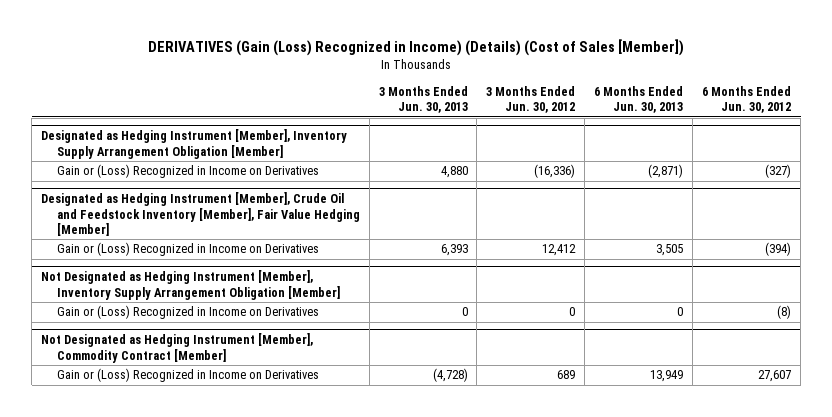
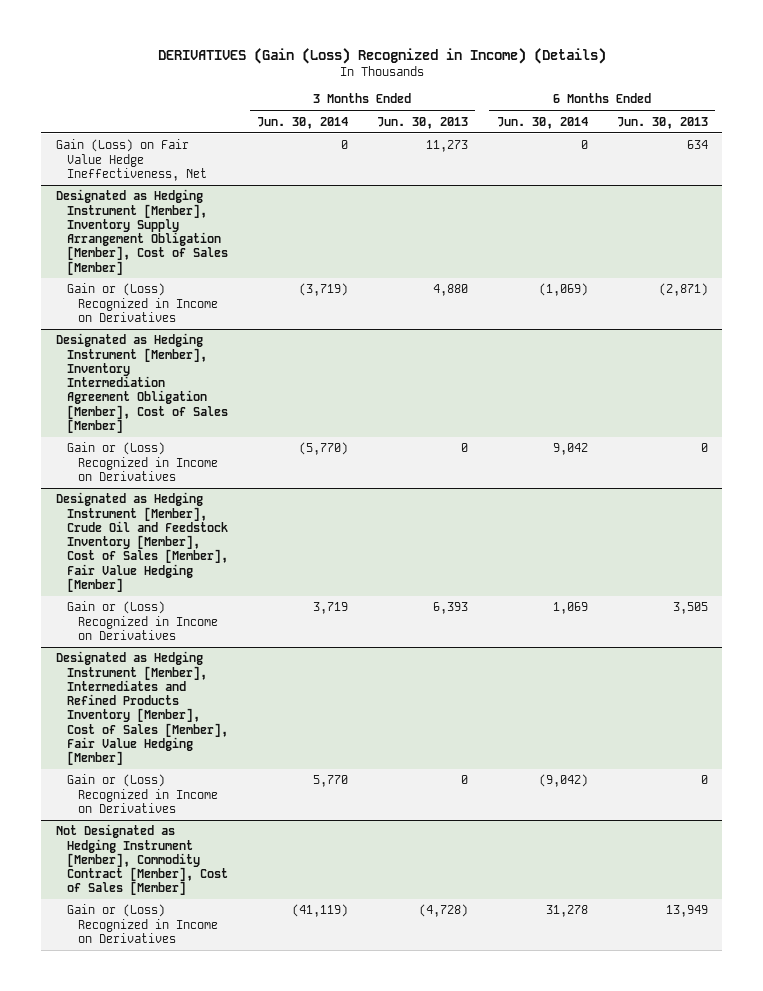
- DERIVATIVES (Gain (Loss) Recognized in Income) (Details) (Cost of Sales [Member])
+ DERIVATIVES (Gain (Loss) Recognized in Income) (Details)
- | 3 Months Ended Jun. 30, 2013 | 3 Months Ended Jun. 30, 2012 | 6 Months Ended Jun. 30, 2013 | 6 Months Ended Jun. 30, 2012
+ | 3 Months Ended Jun. 30, 2014 | 3 Months Ended Jun. 30, 2013 | 6 Months Ended Jun. 30, 2014 | 6 Months Ended Jun. 30, 2013
- Designated as Hedging Instrument [Member], Inventory Supply Arrangement Obligation [Member]
+ Gain (Loss) on Fair Value Hedge Ineffectiveness, Net | 0 | 11,273 | 0 | 634
+ Designated as Hedging Instrument [Member], Inventory Supply Arrangement Obligation [Member], Cost of Sales [Member]
- Designated as Hedging Instrument [Member], Crude Oil and Feedstock Inventory [Member], Fair Value Hedging [Member]
+ Designated as Hedging Instrument [Member], Inventory Intermediation Agreement Obligation [Member], Cost of Sales [Member]
+ Gain or (Loss) Recognized in Income on Derivatives | (5,770) | 0 | 9,042 | 0
+ Designated as Hedging Instrument [Member], Crude Oil and Feedstock Inventory [Member], Cost of Sales [Member], Fair Value Hedging [Member]
- Not Designated as Hedging Instrument [Member], Inventory Supply Arrangement Obligation [Member]
+ Designated as Hedging Instrument [Member], Intermediates and Refined Products Inventory [Member], Cost of Sales [Member], Fair Value Hedging [Member]
- Not Designated as Hedging Instrument [Member], Commodity Contract [Member]
+ Not Designated as Hedging Instrument [Member], Commodity Contract [Member], Cost of Sales [Member]

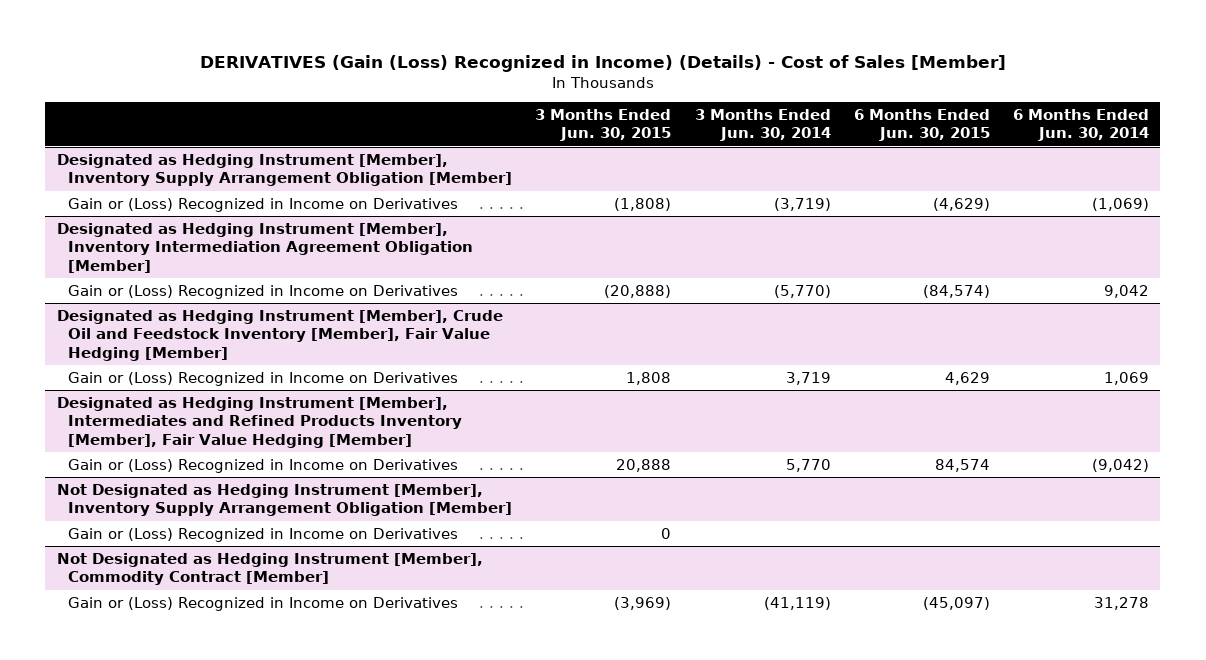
- DERIVATIVES (Gain (Loss) Recognized in Income) (Details)
+ DERIVATIVES (Gain (Loss) Recognized in Income) (Details) - Cost of Sales [Member]
- | 3 Months Ended Jun. 30, 2014 | 3 Months Ended Jun. 30, 2013 | 6 Months Ended Jun. 30, 2014 | 6 Months Ended Jun. 30, 2013
+ | 3 Months Ended Jun. 30, 2015 | 3 Months Ended Jun. 30, 2014 | 6 Months Ended Jun. 30, 2015 | 6 Months Ended Jun. 30, 2014
- Gain (Loss) on Fair Value Hedge Ineffectiveness, Net | 0 | 11,273 | 0 | 634
- Designated as Hedging Instrument [Member], Inventory Supply Arrangement Obligation [Member], Cost of Sales [Member]
+ Designated as Hedging Instrument [Member], Inventory Supply Arrangement Obligation [Member]
- Designated as Hedging Instrument [Member], Inventory Intermediation Agreement Obligation [Member], Cost of Sales [Member]
+ Designated as Hedging Instrument [Member], Inventory Intermediation Agreement Obligation [Member]
- Designated as Hedging Instrument [Member], Crude Oil and Feedstock Inventory [Member], Cost of Sales [Member], Fair Value Hedging [Member]
+ Designated as Hedging Instrument [Member], Crude Oil and Feedstock Inventory [Member], Fair Value Hedging [Member]
- Designated as Hedging Instrument [Member], Intermediates and Refined Products Inventory [Member], Cost of Sales [Member], Fair Value Hedging [Member]
+ Designated as Hedging Instrument [Member], Intermediates and Refined Products Inventory [Member], Fair Value Hedging [Member]
- Not Designated as Hedging Instrument [Member], Commodity Contract [Member], Cost of Sales [Member]
+ Not Designated as Hedging Instrument [Member], Inventory Supply Arrangement Obligation [Member]
+ Gain or (Loss) Recognized in Income on Derivatives | 0 | | |
+ Not Designated as Hedging Instrument [Member], Commodity Contract [Member]

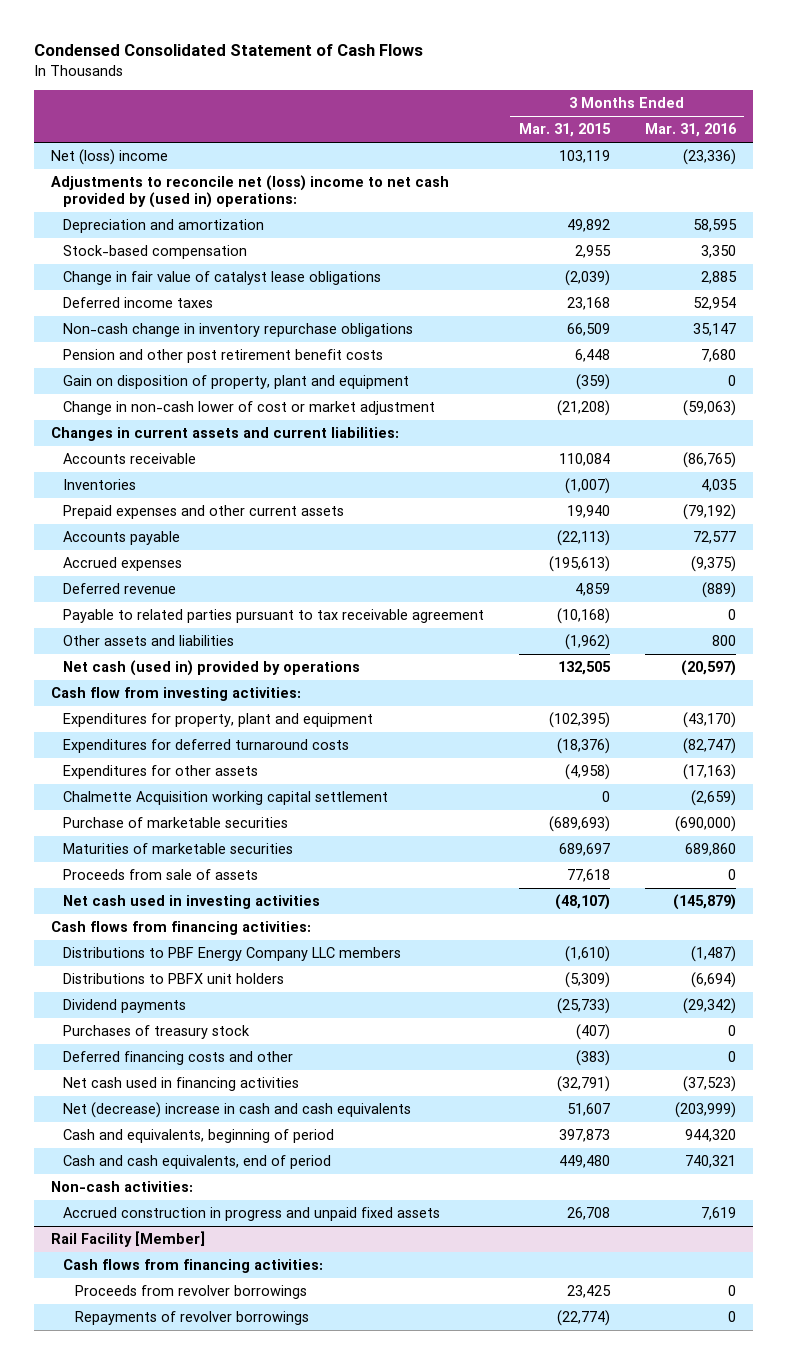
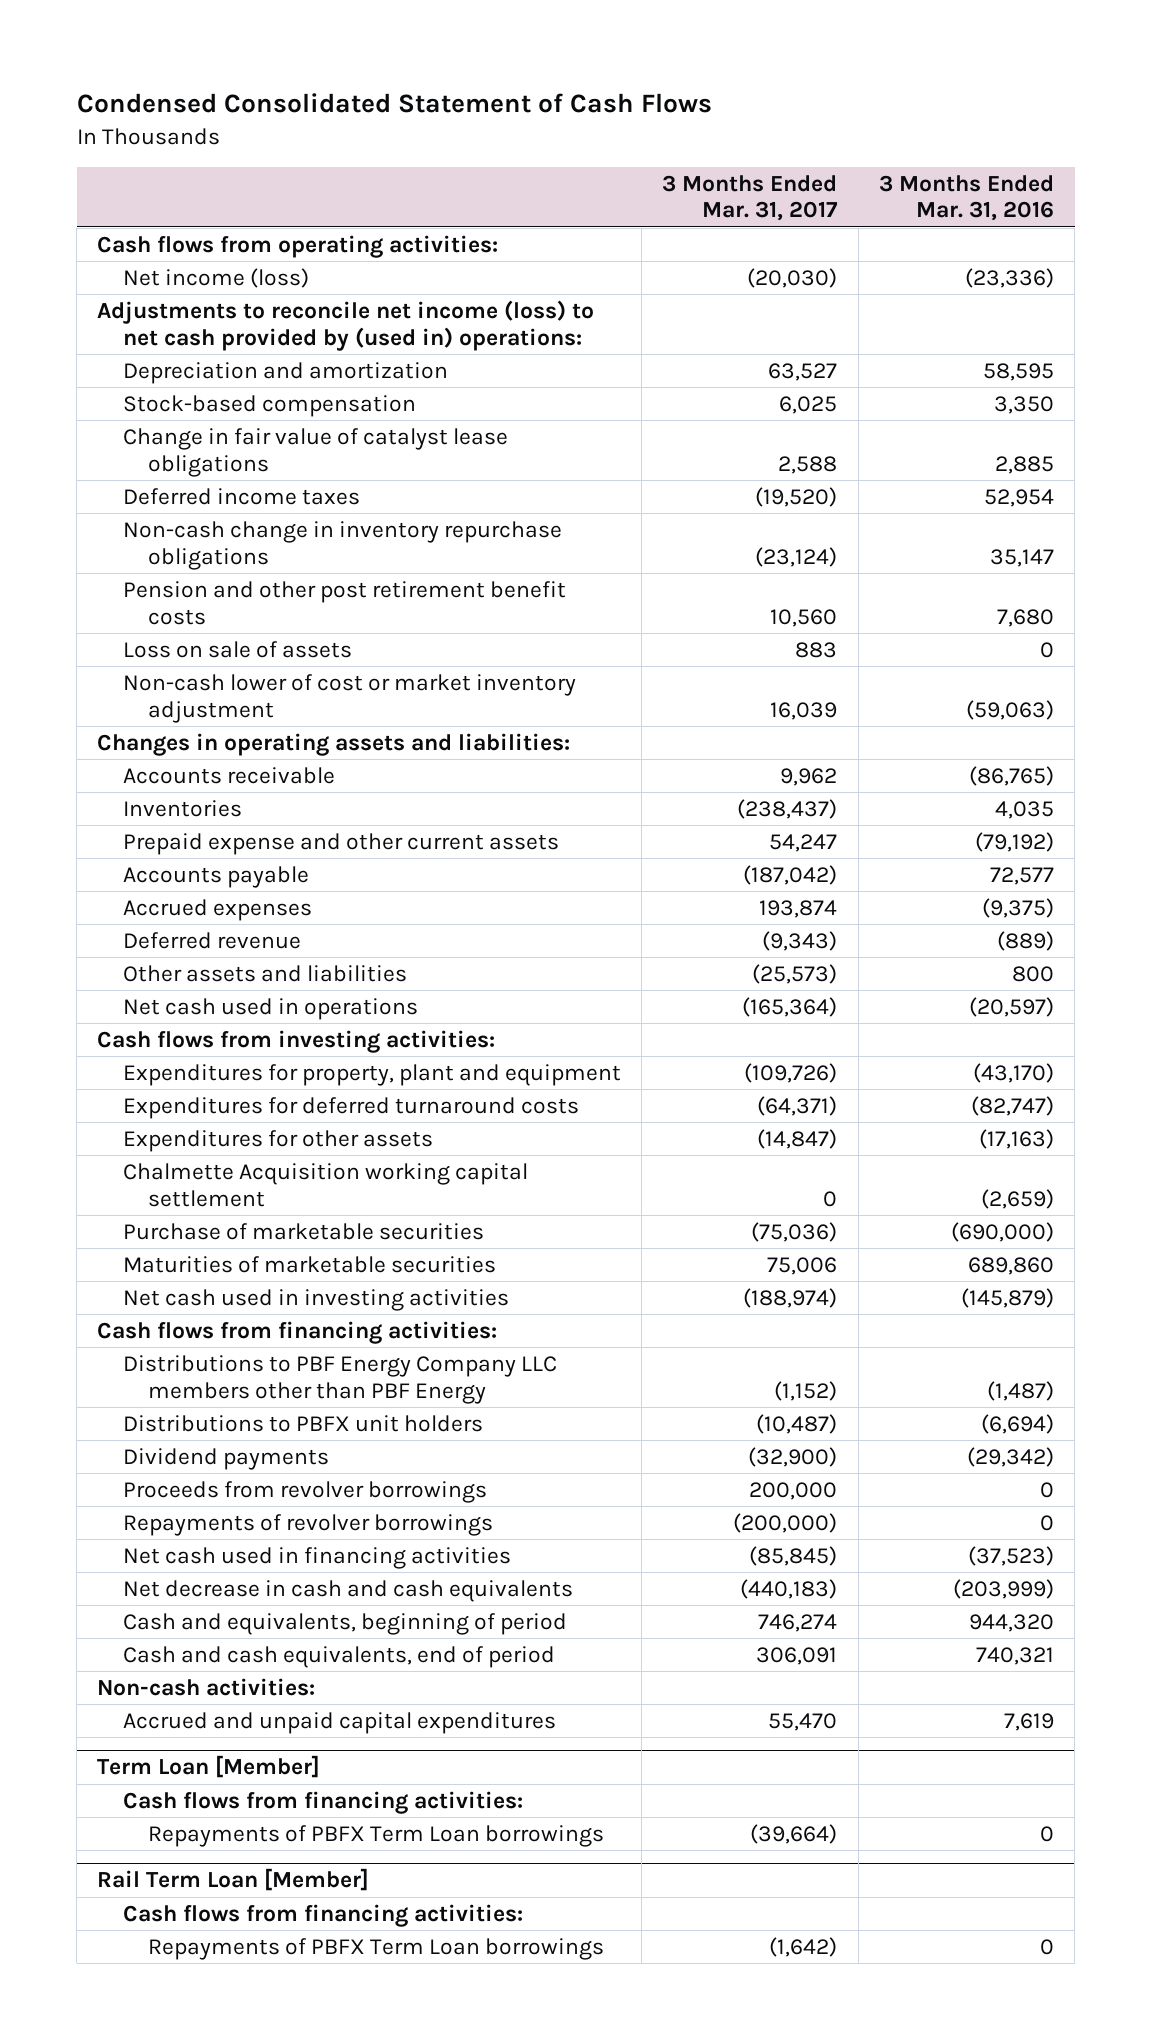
- | 3 Months Ended Mar. 31, 2015 | 3 Months Ended Mar. 31, 2016
+ | 3 Months Ended Mar. 31, 2017 | 3 Months Ended Mar. 31, 2016
- Net (loss) income | 103,119 | (23,336)
- Adjustments to reconcile net (loss) income to net cash provided by (used in) operations:
+ Cash flows from operating activities:
+ Net income (loss) | (20,030) | (23,336)
+ Adjustments to reconcile net income (loss) to net cash provided by (used in) operations:
- Gain on disposition of property, plant and equipment | (359) | 0
- Change in non-cash lower of cost or market adjustment | (21,208) | (59,063)
- Changes in current assets and current liabilities:
+ Loss on sale of assets | 883 | 0
+ Non-cash lower of cost or market inventory adjustment | 16,039 | (59,063)
+ Changes in operating assets and liabilities:
- Prepaid expenses and other current assets | 19,940 | (79,192)
+ Prepaid expense and other current assets | 54,247 | (79,192)
- Payable to related parties pursuant to tax receivable agreement | (10,168) | 0
- Net cash (used in) provided by operations | 132,505 | (20,597)
- Cash flow from investing activities:
+ Net cash used in operations | (165,364) | (20,597)
+ Cash flows from investing activities:
- Proceeds from sale of assets | 77,618 | 0
- Distributions to PBF Energy Company LLC members | (1,610) | (1,487)
+ Distributions to PBF Energy Company LLC members other than PBF Energy | (1,152) | (1,487)
- Purchases of treasury stock | (407) | 0
- Deferred financing costs and other | (383) | 0
+ Proceeds from revolver borrowings | 200,000 | 0
+ Repayments of revolver borrowings | (200,000) | 0
- Net (decrease) increase in cash and cash equivalents | 51,607 | (203,999)
+ Net decrease in cash and cash equivalents | (440,183) | (203,999)
- Accrued construction in progress and unpaid fixed assets | 26,708 | 7,619
- Rail Facility [Member]
+ Accrued and unpaid capital expenditures | 55,470 | 7,619
+ Term Loan [Member]
- Proceeds from revolver borrowings | 23,425 | 0
- Repayments of revolver borrowings | (22,774) | 0
+ Repayments of PBFX Term Loan borrowings | (39,664) | 0
+ Rail Term Loan [Member]
+ Cash flows from financing activities:
+ Repayments of PBFX Term Loan borrowings | (1,642) | 0

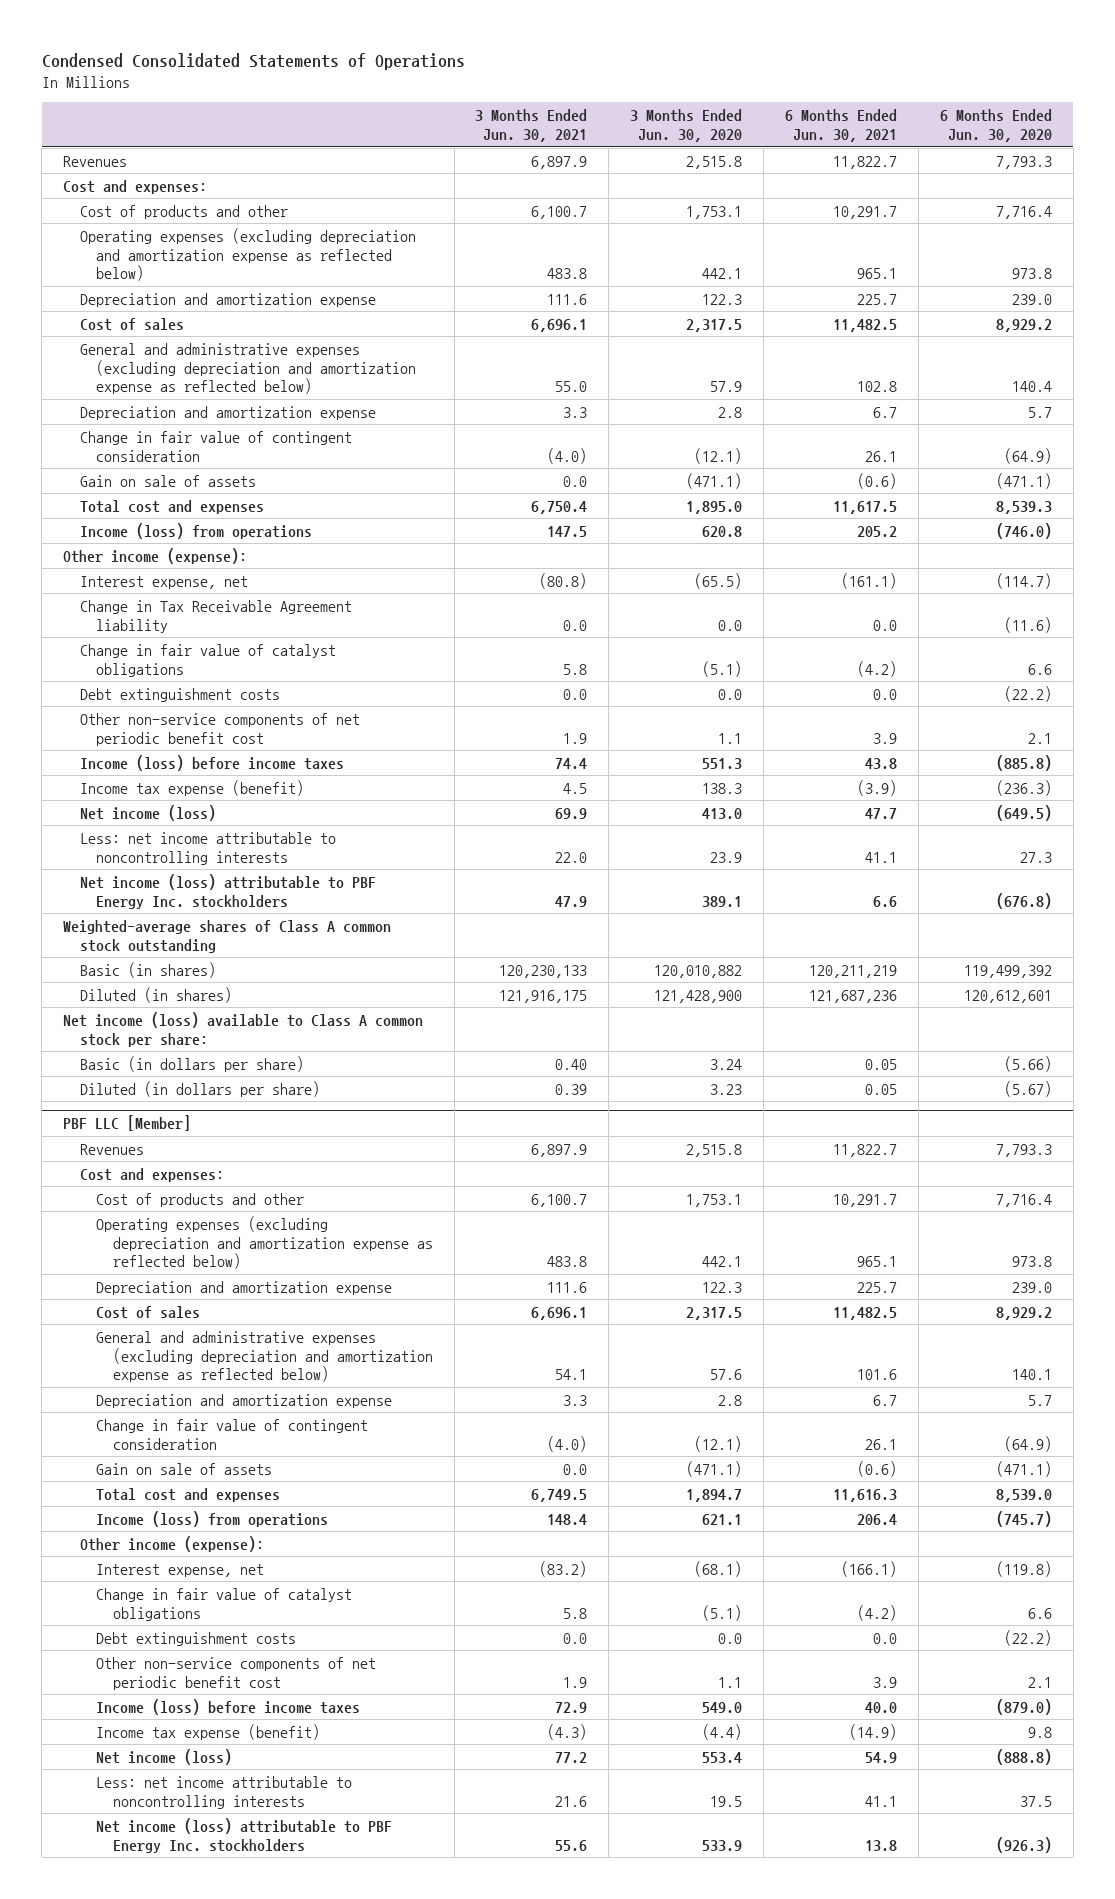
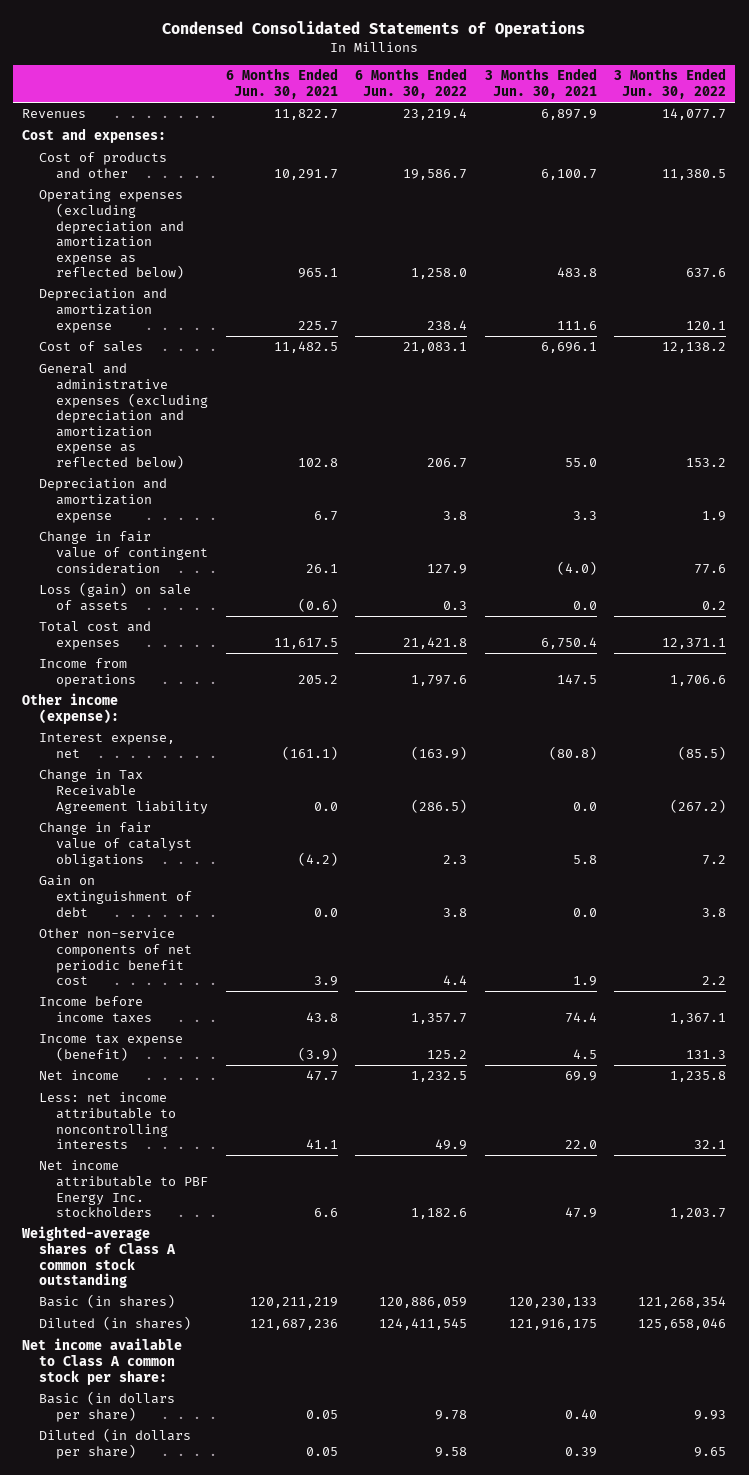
- | 3 Months Ended Jun. 30, 2021 | 3 Months Ended Jun. 30, 2020 | 6 Months Ended Jun. 30, 2021 | 6 Months Ended Jun. 30, 2020
+ | 6 Months Ended Jun. 30, 2021 | 6 Months Ended Jun. 30, 2022 | 3 Months Ended Jun. 30, 2021 | 3 Months Ended Jun. 30, 2022
- Gain on sale of assets | 0.0 | (471.1) | (0.6) | (471.1)
+ Loss (gain) on sale of assets | (0.6) | 0.3 | 0.0 | 0.2
- Income (loss) from operations | 147.5 | 620.8 | 205.2 | (746.0)
+ Income from operations | 205.2 | 1,797.6 | 147.5 | 1,706.6
- Debt extinguishment costs | 0.0 | 0.0 | 0.0 | (22.2)
+ Gain on extinguishment of debt | 0.0 | 3.8 | 0.0 | 3.8
- Income (loss) before income taxes | 74.4 | 551.3 | 43.8 | (885.8)
+ Income before income taxes | 43.8 | 1,357.7 | 74.4 | 1,367.1
- Net income (loss) | 69.9 | 413.0 | 47.7 | (649.5)
+ Net income | 47.7 | 1,232.5 | 69.9 | 1,235.8
- Net income (loss) attributable to PBF Energy Inc. stockholders | 47.9 | 389.1 | 6.6 | (676.8)
+ Net income attributable to PBF Energy Inc. stockholders | 6.6 | 1,182.6 | 47.9 | 1,203.7
- Net income (loss) available to Class A common stock per share:
+ Net income available to Class A common stock per share:
- PBF LLC [Member]
- Revenues | 6,897.9 | 2,515.8 | 11,822.7 | 7,793.3
- Cost and expenses:
- Cost of products and other | 6,100.7 | 1,753.1 | 10,291.7 | 7,716.4
- Operating expenses (excluding depreciation and amortization expense as reflected below) | 483.8 | 442.1 | 965.1 | 973.8
- Depreciation and amortization expense | 111.6 | 122.3 | 225.7 | 239.0
- Cost of sales | 6,696.1 | 2,317.5 | 11,482.5 | 8,929.2
- General and administrative expenses (excluding depreciation and amortization expense as reflected below) | 54.1 | 57.6 | 101.6 | 140.1
- Depreciation and amortization expense | 3.3 | 2.8 | 6.7 | 5.7
- Change in fair value of contingent consideration | (4.0) | (12.1) | 26.1 | (64.9)
- Gain on sale of assets | 0.0 | (471.1) | (0.6) | (471.1)
- Total cost and expenses | 6,749.5 | 1,894.7 | 11,616.3 | 8,539.0
- Income (loss) from operations | 148.4 | 621.1 | 206.4 | (745.7)
- Other income (expense):
- Interest expense, net | (83.2) | (68.1) | (166.1) | (119.8)
- Change in fair value of catalyst obligations | 5.8 | (5.1) | (4.2) | 6.6
- Debt extinguishment costs | 0.0 | 0.0 | 0.0 | (22.2)
- Other non-service components of net periodic benefit cost | 1.9 | 1.1 | 3.9 | 2.1
- Income (loss) before income taxes | 72.9 | 549.0 | 40.0 | (879.0)
- Income tax expense (benefit) | (4.3) | (4.4) | (14.9) | 9.8
- Net income (loss) | 77.2 | 553.4 | 54.9 | (888.8)
- Less: net income attributable to noncontrolling interests | 21.6 | 19.5 | 41.1 | 37.5
- Net income (loss) attributable to PBF Energy Inc. stockholders | 55.6 | 533.9 | 13.8 | (926.3)

